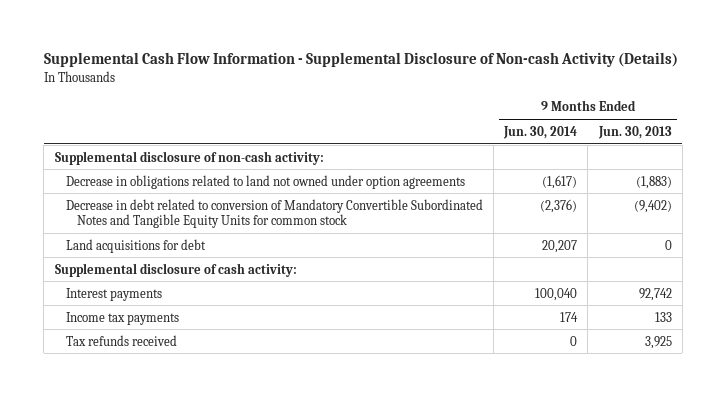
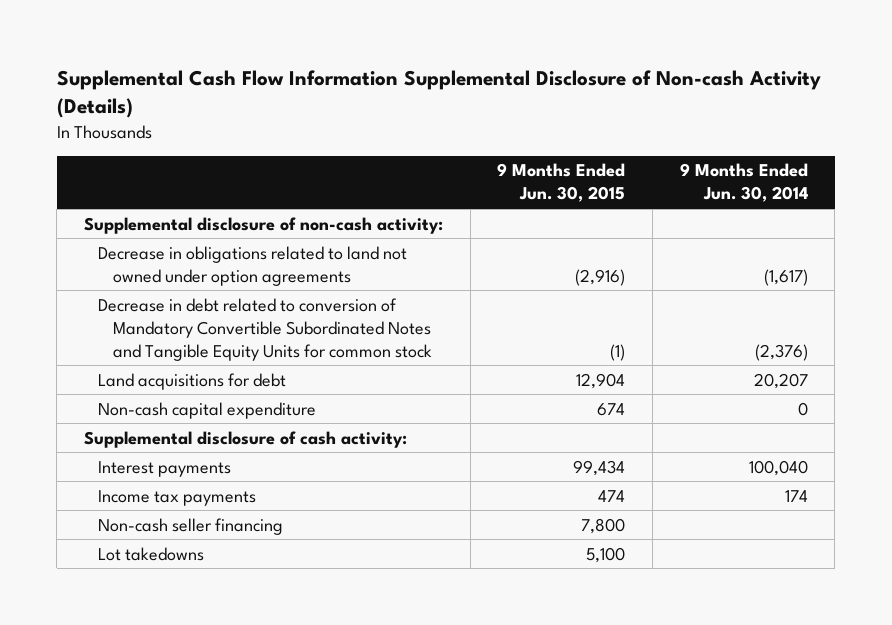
- Supplemental Cash Flow Information - Supplemental Disclosure of Non-cash Activity (Details)
+ Supplemental Cash Flow Information Supplemental Disclosure of Non-cash Activity (Details)
- | 9 Months Ended Jun. 30, 2014 | 9 Months Ended Jun. 30, 2013
+ | 9 Months Ended Jun. 30, 2015 | 9 Months Ended Jun. 30, 2014
+ Non-cash capital expenditure | 674 | 0
- Tax refunds received | 0 | 3,925
+ Non-cash seller financing | 7,800 |
+ Lot takedowns | 5,100 |

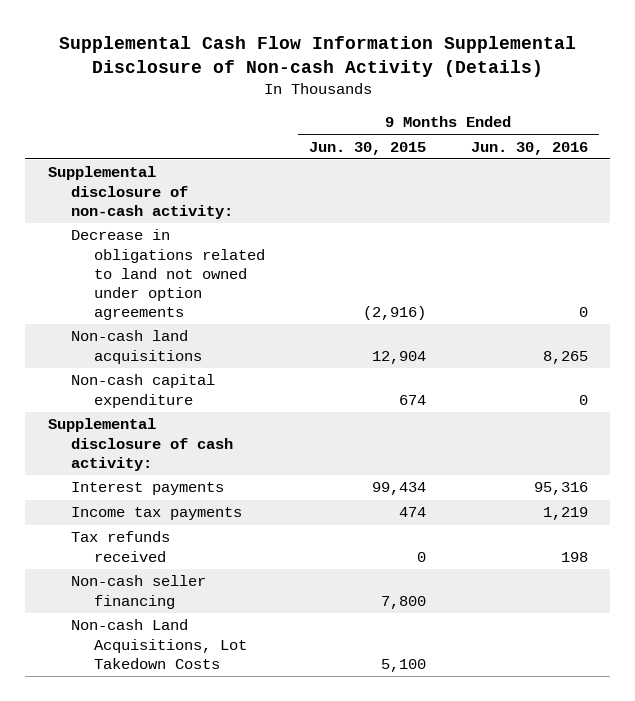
- | 9 Months Ended Jun. 30, 2015 | 9 Months Ended Jun. 30, 2014
+ | 9 Months Ended Jun. 30, 2015 | 9 Months Ended Jun. 30, 2016
- Decrease in debt related to conversion of Mandatory Convertible Subordinated Notes and Tangible Equity Units for common stock | (1) | (2,376)
- Land acquisitions for debt | 12,904 | 20,207
+ Non-cash land acquisitions | 12,904 | 8,265
+ Tax refunds received | 0 | 198
- Lot takedowns | 5,100 |
+ Non-cash Land Acquisitions, Lot Takedown Costs | 5,100 |

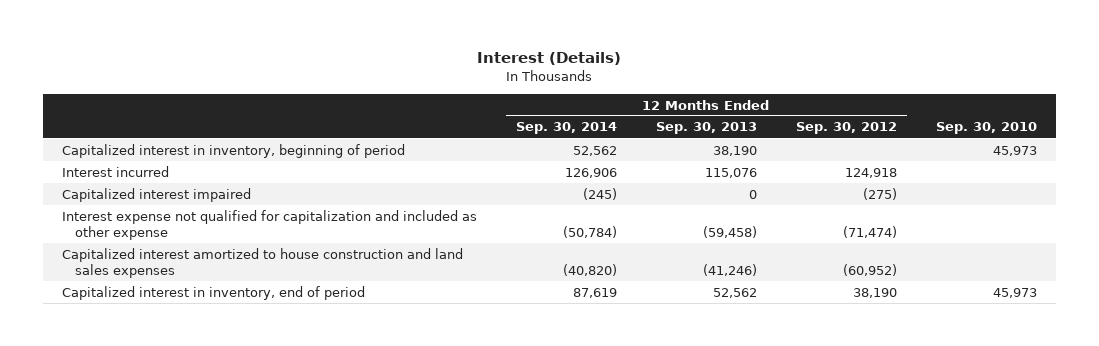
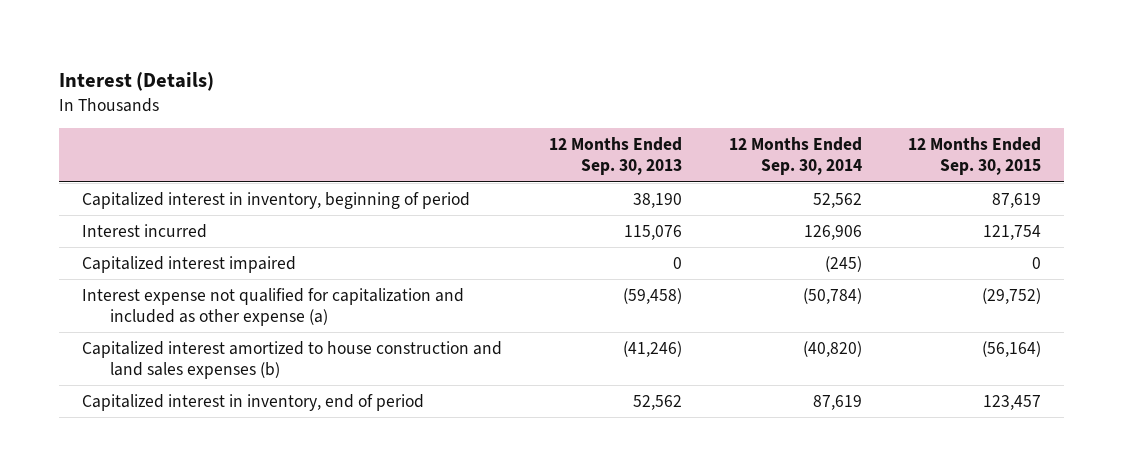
- | 12 Months Ended Sep. 30, 2014 | 12 Months Ended Sep. 30, 2013 | 12 Months Ended Sep. 30, 2012 | Sep. 30, 2010
+ | 12 Months Ended Sep. 30, 2013 | 12 Months Ended Sep. 30, 2014 | 12 Months Ended Sep. 30, 2015
- Interest expense not qualified for capitalization and included as other expense | (50,784) | (59,458) | (71,474) |
- Capitalized interest amortized to house construction and land sales expenses | (40,820) | (41,246) | (60,952) |
+ Interest expense not qualified for capitalization and included as other expense (a) | (59,458) | (50,784) | (29,752)
+ Capitalized interest amortized to house construction and land sales expenses (b) | (41,246) | (40,820) | (56,164)

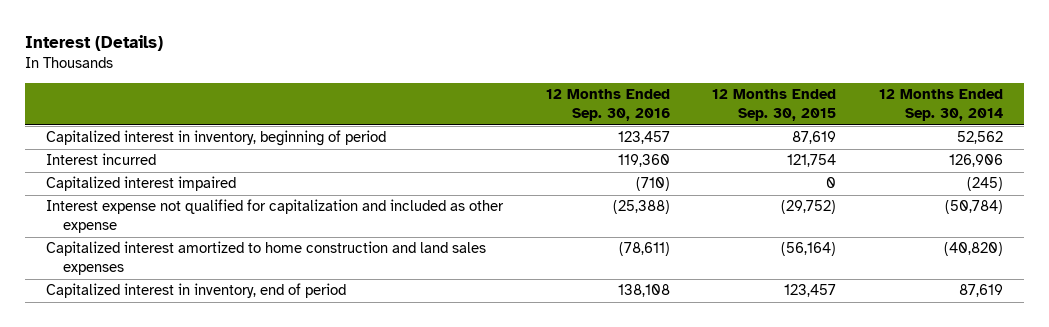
- | 12 Months Ended Sep. 30, 2013 | 12 Months Ended Sep. 30, 2014 | 12 Months Ended Sep. 30, 2015
+ | 12 Months Ended Sep. 30, 2016 | 12 Months Ended Sep. 30, 2015 | 12 Months Ended Sep. 30, 2014
- Interest expense not qualified for capitalization and included as other expense (a) | (59,458) | (50,784) | (29,752)
- Capitalized interest amortized to house construction and land sales expenses (b) | (41,246) | (40,820) | (56,164)
+ Interest expense not qualified for capitalization and included as other expense | (25,388) | (29,752) | (50,784)
+ Capitalized interest amortized to home construction and land sales expenses | (78,611) | (56,164) | (40,820)

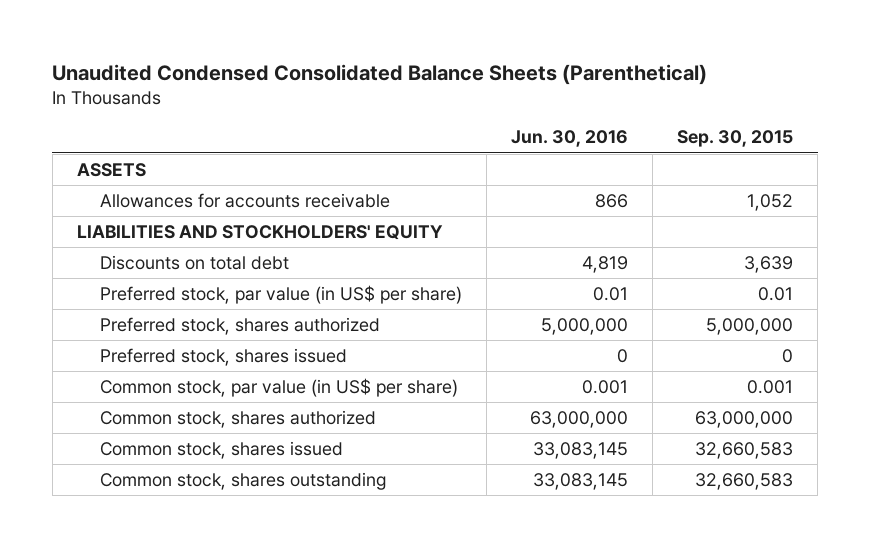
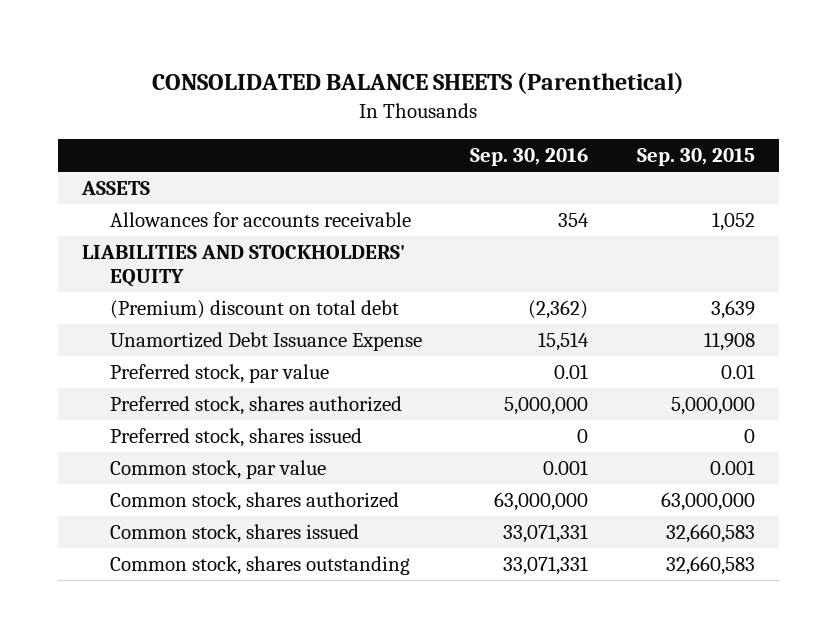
- Unaudited Condensed Consolidated Balance Sheets (Parenthetical)
+ CONSOLIDATED BALANCE SHEETS (Parenthetical)
- | Jun. 30, 2016 | Sep. 30, 2015
+ | Sep. 30, 2016 | Sep. 30, 2015
- Discounts on total debt | 4,819 | 3,639
- Preferred stock, par value (in US$ per share) | 0.01 | 0.01
+ (Premium) discount on total debt | (2,362) | 3,639
+ Unamortized Debt Issuance Expense | 15,514 | 11,908
+ Preferred stock, par value | 0.01 | 0.01
- Common stock, par value (in US$ per share) | 0.001 | 0.001
+ Common stock, par value | 0.001 | 0.001

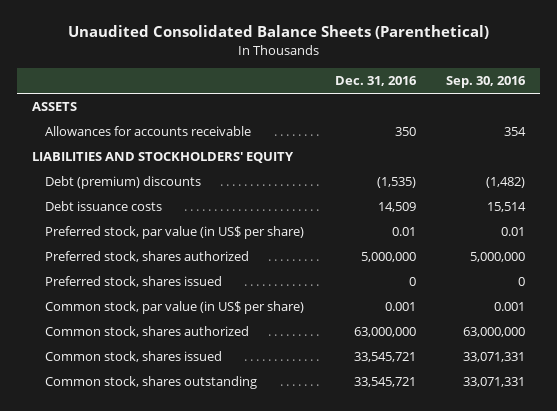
- CONSOLIDATED BALANCE SHEETS (Parenthetical)
+ Unaudited Consolidated Balance Sheets (Parenthetical)
- | Sep. 30, 2016 | Sep. 30, 2015
+ | Dec. 31, 2016 | Sep. 30, 2016
- (Premium) discount on total debt | (2,362) | 3,639
- Unamortized Debt Issuance Expense | 15,514 | 11,908
- Preferred stock, par value | 0.01 | 0.01
+ Debt (premium) discounts | (1,535) | (1,482)
+ Debt issuance costs | 14,509 | 15,514
+ Preferred stock, par value (in US$ per share) | 0.01 | 0.01
- Common stock, par value | 0.001 | 0.001
+ Common stock, par value (in US$ per share) | 0.001 | 0.001

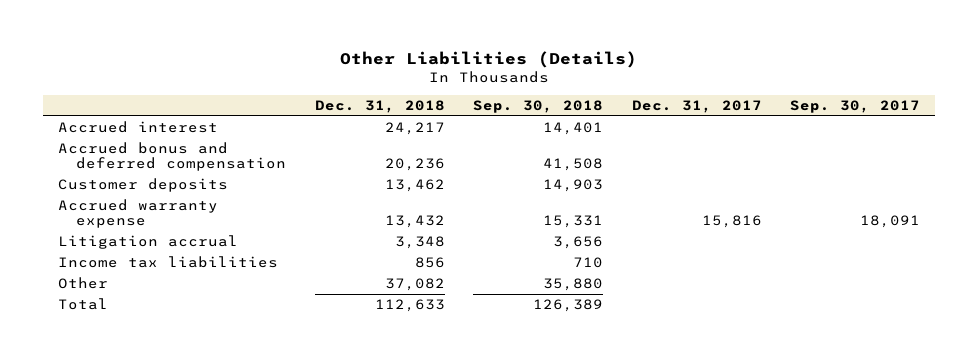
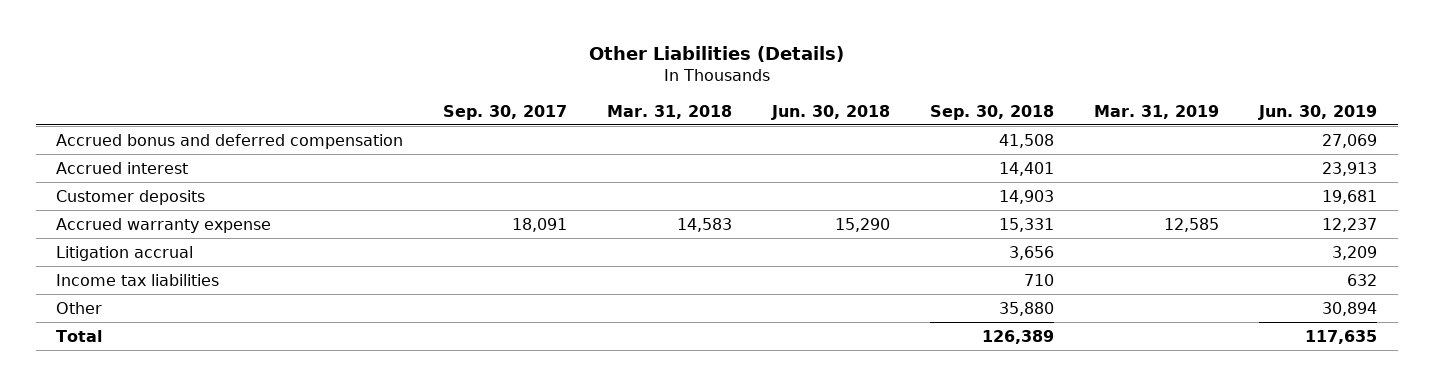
- | Dec. 31, 2018 | Sep. 30, 2018 | Dec. 31, 2017 | Sep. 30, 2017
+ | Sep. 30, 2017 | Mar. 31, 2018 | Jun. 30, 2018 | Sep. 30, 2018 | Mar. 31, 2019 | Jun. 30, 2019
moved down: Accrued interest | | | | 14,401 | | 23,913

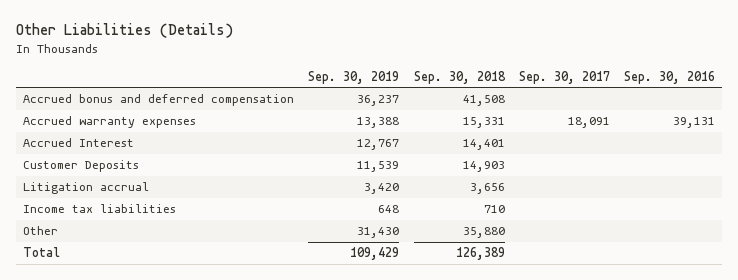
- | Sep. 30, 2017 | Mar. 31, 2018 | Jun. 30, 2018 | Sep. 30, 2018 | Mar. 31, 2019 | Jun. 30, 2019
+ | Sep. 30, 2019 | Sep. 30, 2018 | Sep. 30, 2017 | Sep. 30, 2016
- Accrued interest | | | | 14,401 | | 23,913
- Customer deposits | | | | 14,903 | | 19,681
- Accrued warranty expense | 18,091 | 14,583 | 15,290 | 15,331 | 12,585 | 12,237
+ Accrued warranty expenses | 13,388 | 15,331 | 18,091 | 39,131
+ Accrued Interest | 12,767 | 14,401 | |
+ Customer Deposits | 11,539 | 14,903 | |

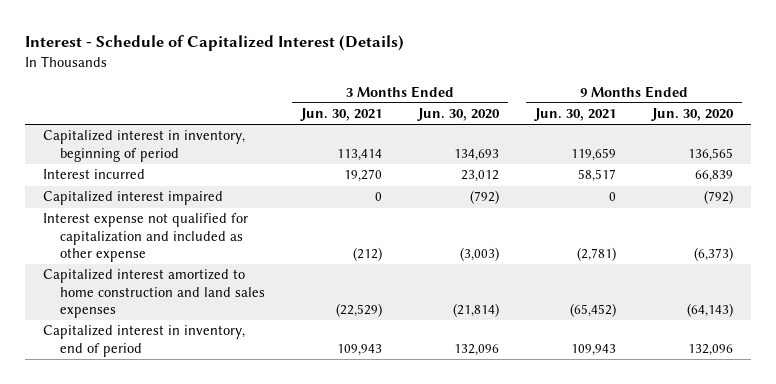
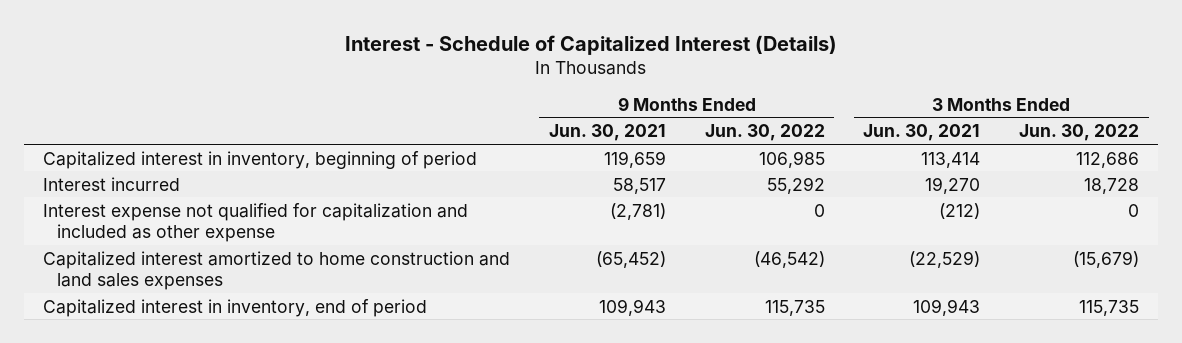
- | 3 Months Ended Jun. 30, 2021 | 3 Months Ended Jun. 30, 2020 | 9 Months Ended Jun. 30, 2021 | 9 Months Ended Jun. 30, 2020
+ | 9 Months Ended Jun. 30, 2021 | 9 Months Ended Jun. 30, 2022 | 3 Months Ended Jun. 30, 2021 | 3 Months Ended Jun. 30, 2022
- Capitalized interest impaired | 0 | (792) | 0 | (792)

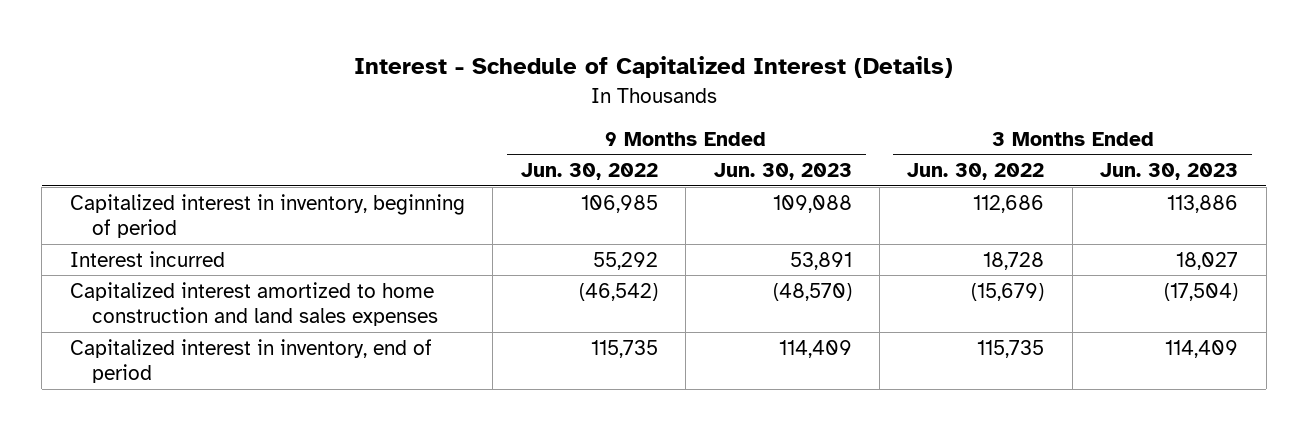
- | 9 Months Ended Jun. 30, 2021 | 9 Months Ended Jun. 30, 2022 | 3 Months Ended Jun. 30, 2021 | 3 Months Ended Jun. 30, 2022
+ | 9 Months Ended Jun. 30, 2022 | 9 Months Ended Jun. 30, 2023 | 3 Months Ended Jun. 30, 2022 | 3 Months Ended Jun. 30, 2023
- Interest expense not qualified for capitalization and included as other expense | (2,781) | 0 | (212) | 0

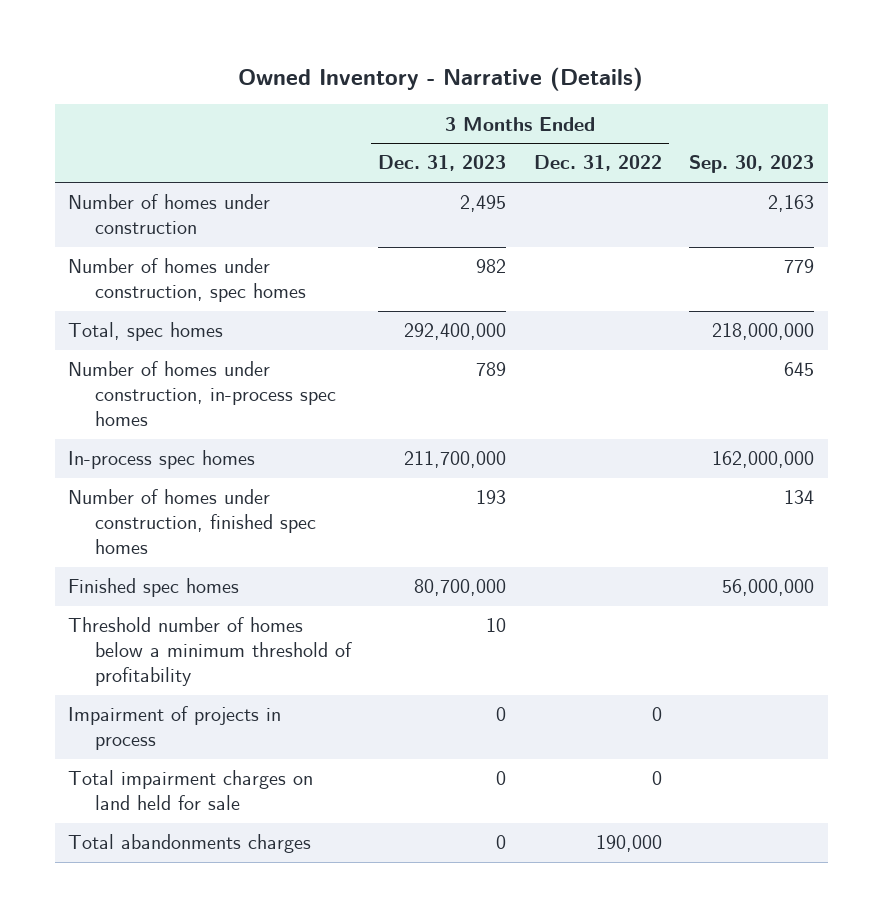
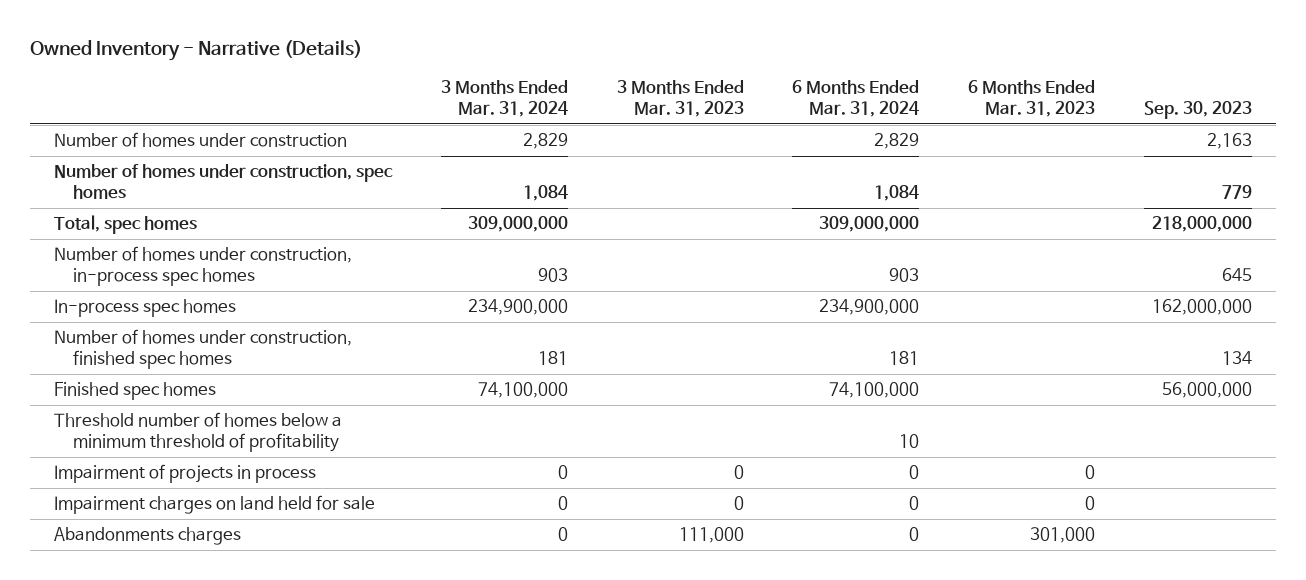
- | 3 Months Ended Dec. 31, 2023 | 3 Months Ended Dec. 31, 2022 | Sep. 30, 2023
+ | 3 Months Ended Mar. 31, 2024 | 3 Months Ended Mar. 31, 2023 | 6 Months Ended Mar. 31, 2024 | 6 Months Ended Mar. 31, 2023 | Sep. 30, 2023
- Total impairment charges on land held for sale | 0 | 0 |
- Total abandonments charges | 0 | 190,000 |
+ Impairment charges on land held for sale | 0 | 0 | 0 | 0 |
+ Abandonments charges | 0 | 111,000 | 0 | 301,000 |

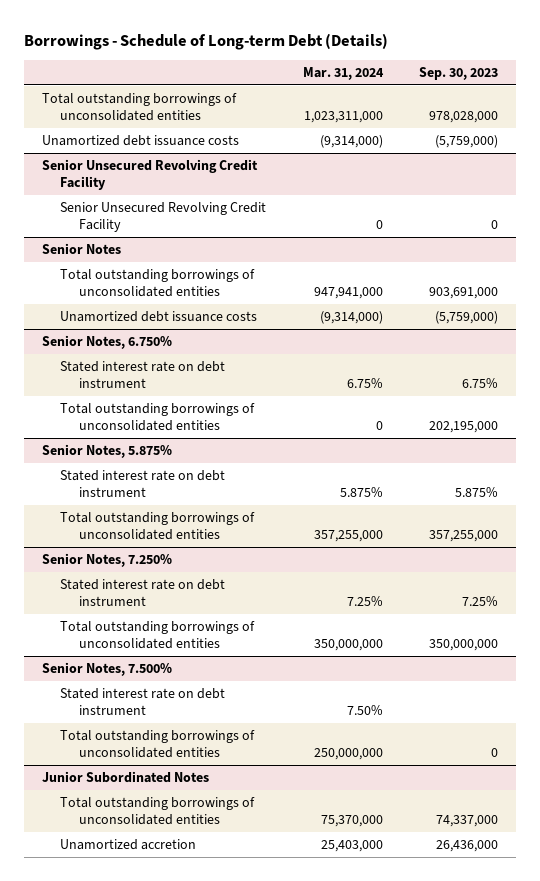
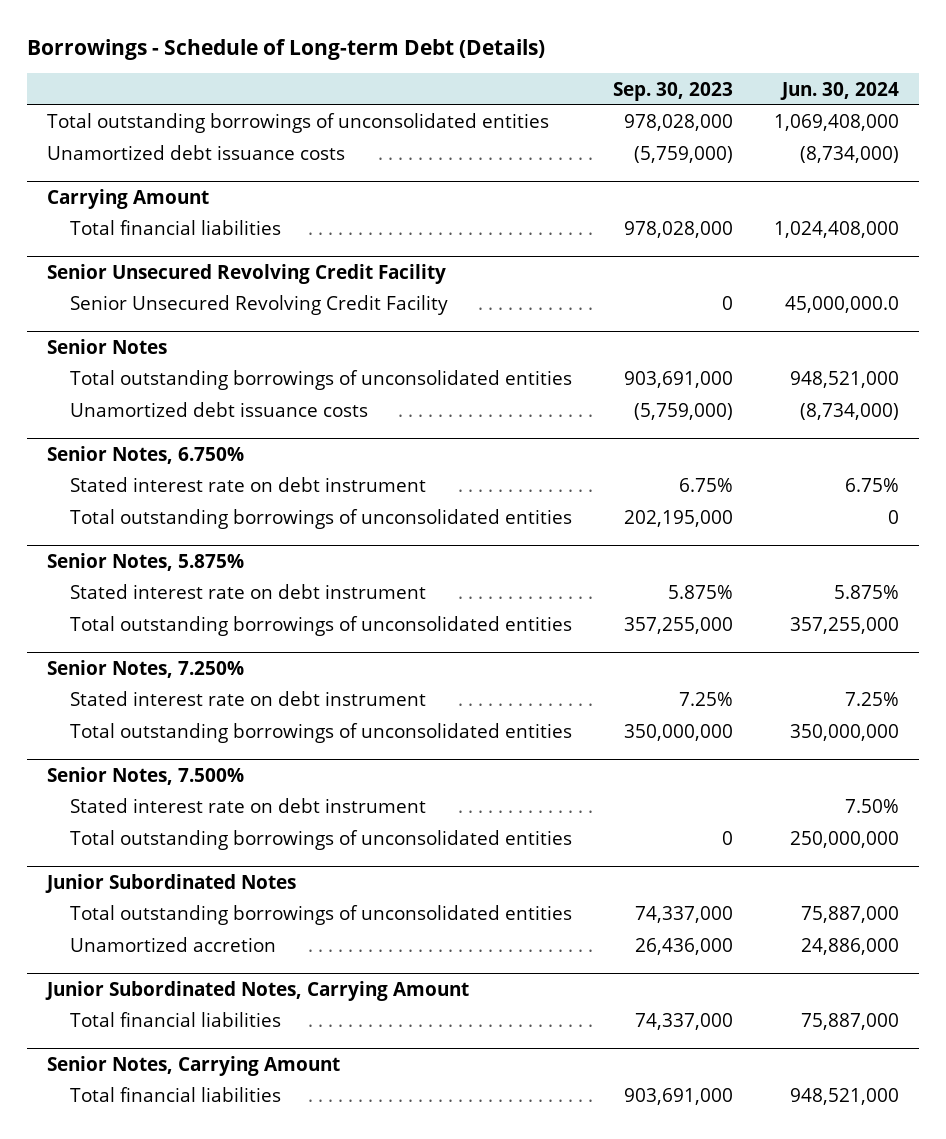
- | Mar. 31, 2024 | Sep. 30, 2023
+ | Sep. 30, 2023 | Jun. 30, 2024
+ Carrying Amount
+ Total financial liabilities | 978,028,000 | 1,024,408,000
+ Junior Subordinated Notes, Carrying Amount
+ Total financial liabilities | 74,337,000 | 75,887,000
+ Senior Notes, Carrying Amount
+ Total financial liabilities | 903,691,000 | 948,521,000

